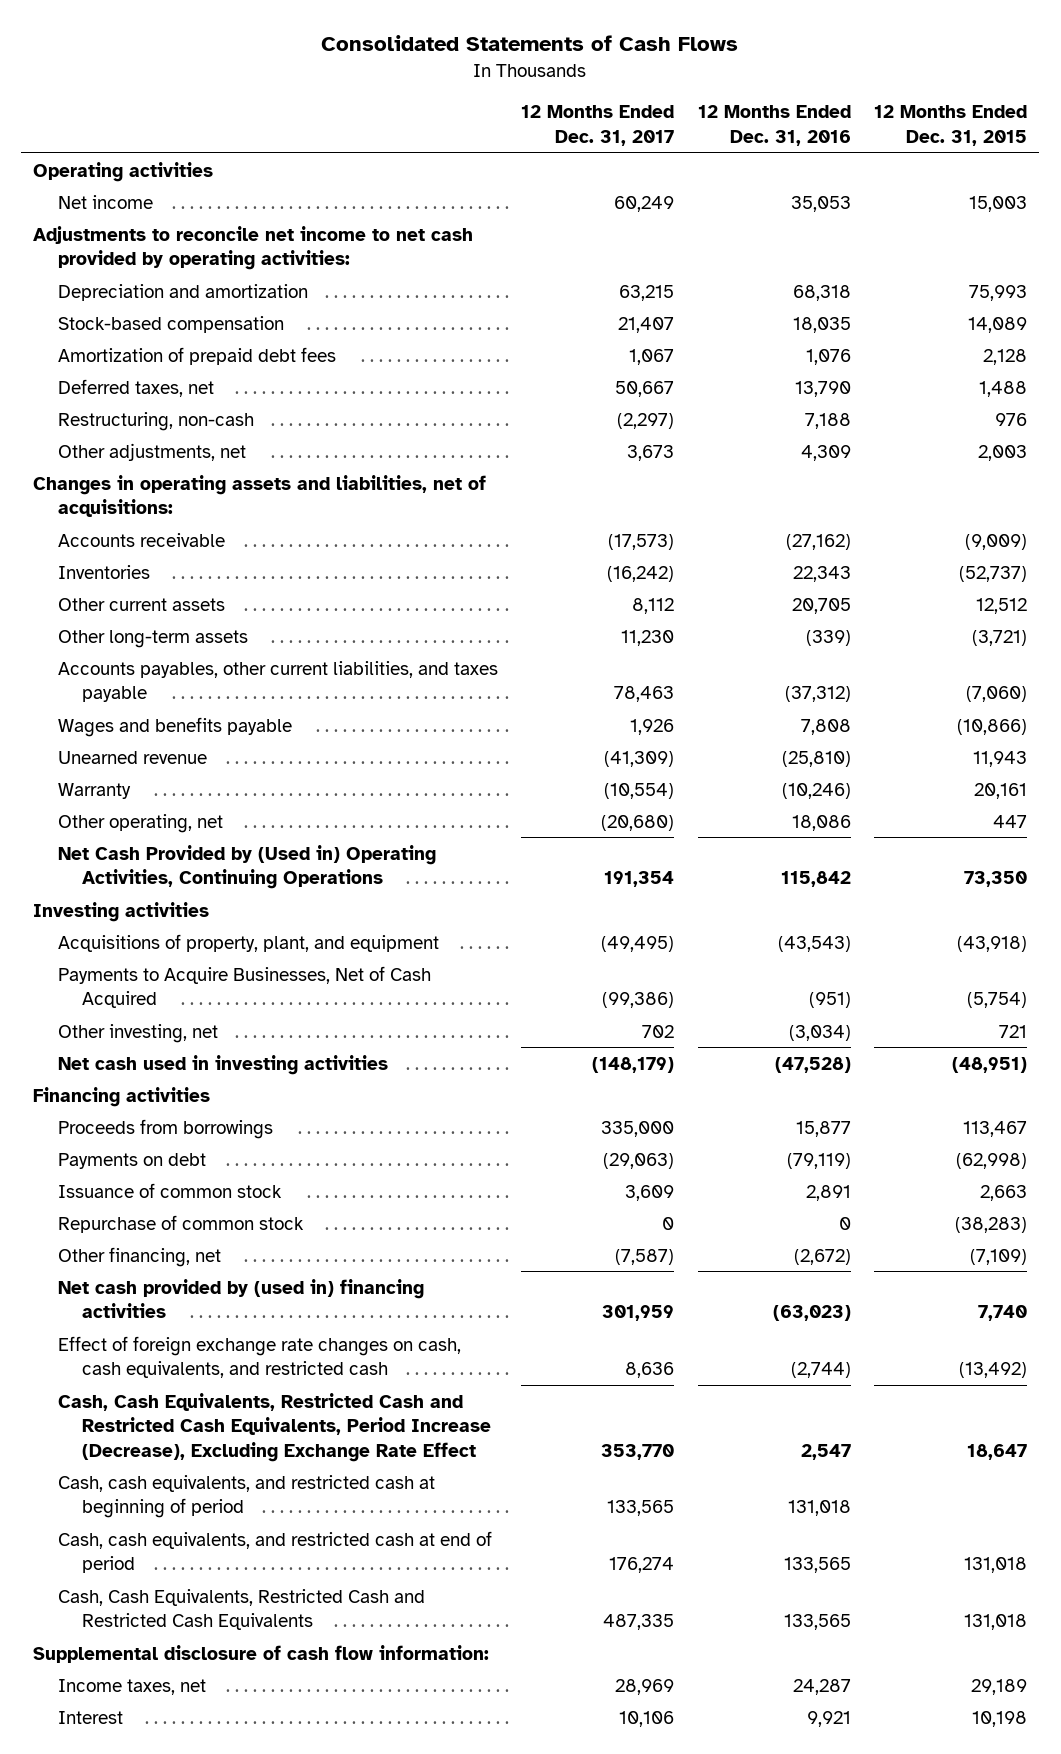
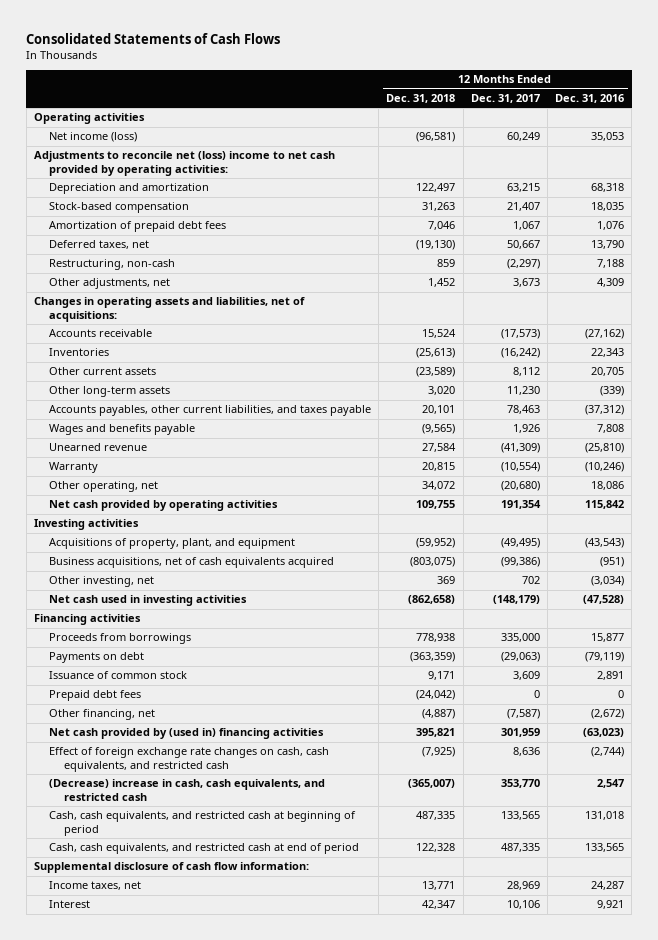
- | 12 Months Ended Dec. 31, 2017 | 12 Months Ended Dec. 31, 2016 | 12 Months Ended Dec. 31, 2015
+ | 12 Months Ended Dec. 31, 2018 | 12 Months Ended Dec. 31, 2017 | 12 Months Ended Dec. 31, 2016
- Net income | 60,249 | 35,053 | 15,003
- Adjustments to reconcile net income to net cash provided by operating activities:
+ Net income (loss) | (96,581) | 60,249 | 35,053
+ Adjustments to reconcile net (loss) income to net cash provided by operating activities:
- Net Cash Provided by (Used in) Operating Activities, Continuing Operations | 191,354 | 115,842 | 73,350
+ Net cash provided by operating activities | 109,755 | 191,354 | 115,842
- Payments to Acquire Businesses, Net of Cash Acquired | (99,386) | (951) | (5,754)
+ Business acquisitions, net of cash equivalents acquired | (803,075) | (99,386) | (951)
- Repurchase of common stock | 0 | 0 | (38,283)
+ Prepaid debt fees | (24,042) | 0 | 0
- Cash, Cash Equivalents, Restricted Cash and Restricted Cash Equivalents, Period Increase (Decrease), Excluding Exchange Rate Effect | 353,770 | 2,547 | 18,647
+ (Decrease) increase in cash, cash equivalents, and restricted cash | (365,007) | 353,770 | 2,547
- Cash, cash equivalents, and restricted cash at end of period | 176,274 | 133,565 | 131,018
- Cash, Cash Equivalents, Restricted Cash and Restricted Cash Equivalents | 487,335 | 133,565 | 131,018
+ Cash, cash equivalents, and restricted cash at end of period | 122,328 | 487,335 | 133,565

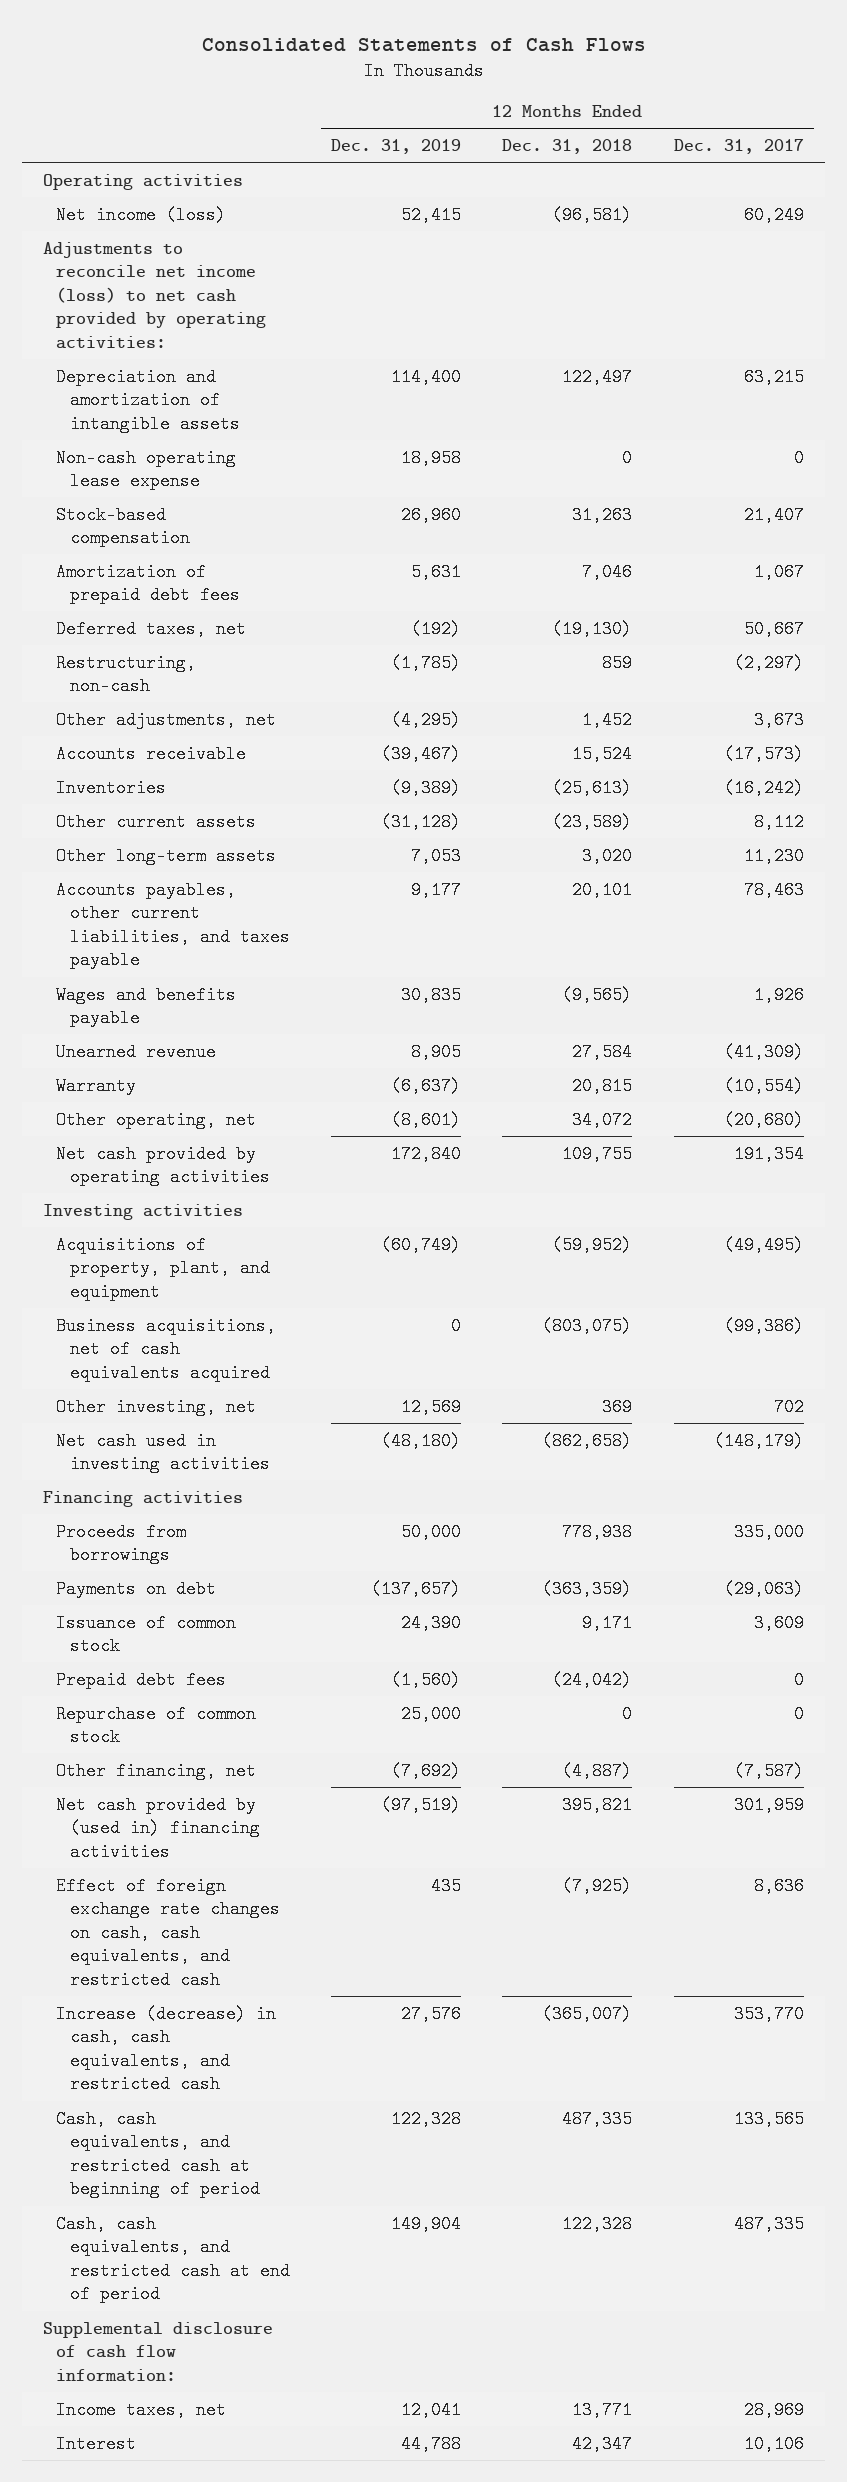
- | 12 Months Ended Dec. 31, 2018 | 12 Months Ended Dec. 31, 2017 | 12 Months Ended Dec. 31, 2016
+ | 12 Months Ended Dec. 31, 2019 | 12 Months Ended Dec. 31, 2018 | 12 Months Ended Dec. 31, 2017
- Adjustments to reconcile net (loss) income to net cash provided by operating activities:
- Depreciation and amortization | 122,497 | 63,215 | 68,318
+ Adjustments to reconcile net income (loss) to net cash provided by operating activities:
+ Depreciation and amortization of intangible assets | 114,400 | 122,497 | 63,215
+ Non-cash operating lease expense | 18,958 | 0 | 0
- Changes in operating assets and liabilities, net of acquisitions:
+ Repurchase of common stock | 25,000 | 0 | 0
- (Decrease) increase in cash, cash equivalents, and restricted cash | (365,007) | 353,770 | 2,547
+ Increase (decrease) in cash, cash equivalents, and restricted cash | 27,576 | (365,007) | 353,770

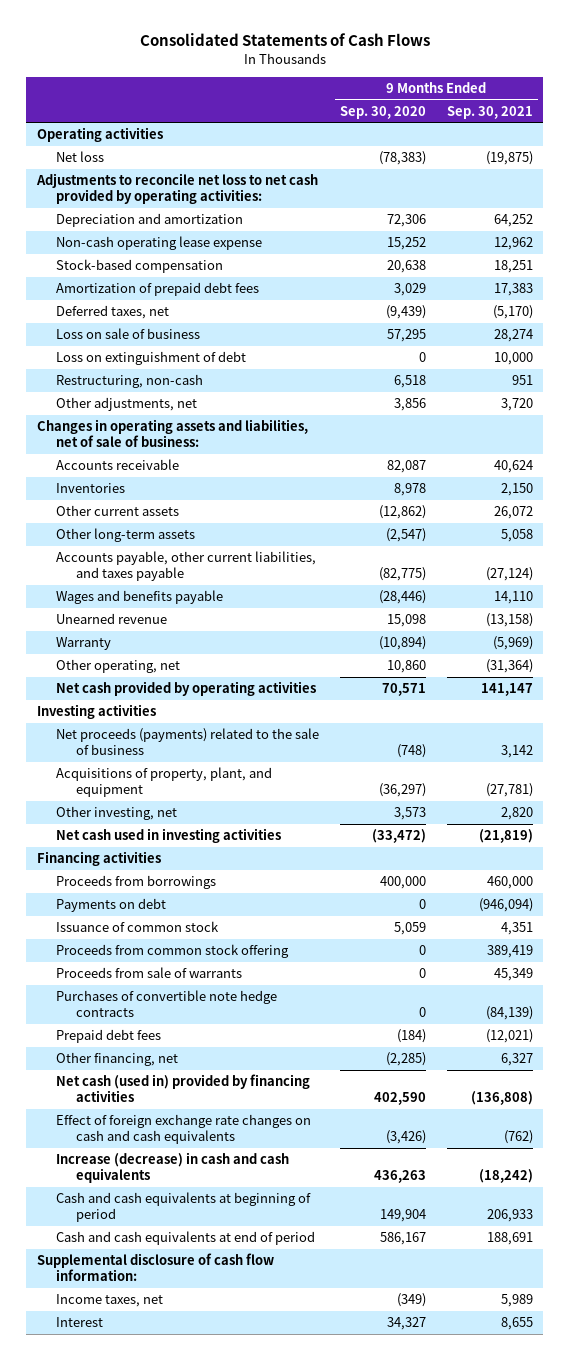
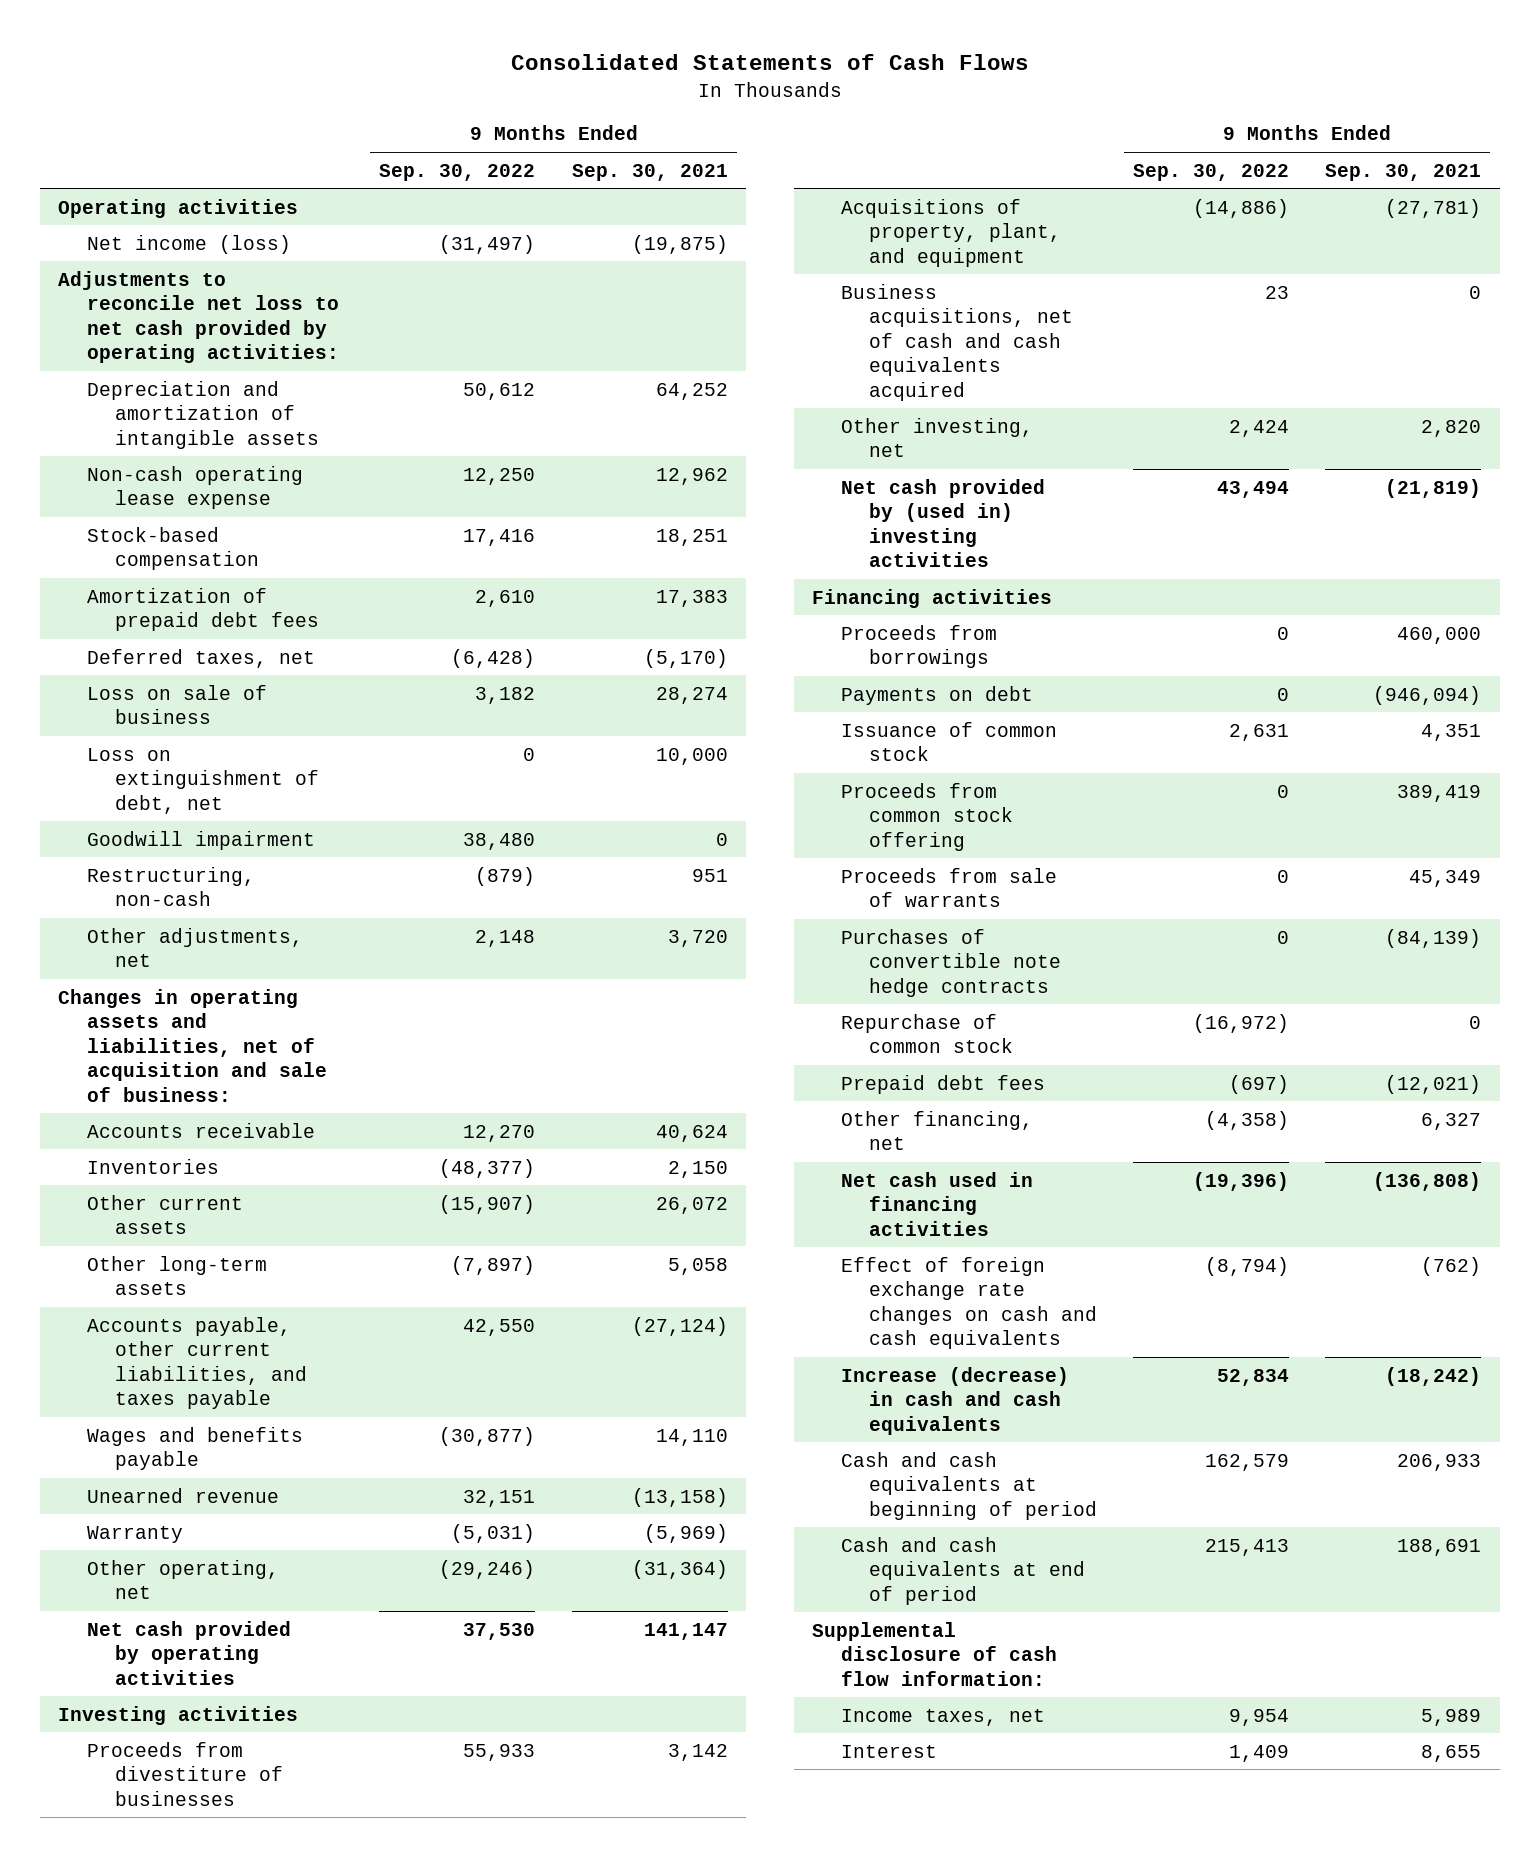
- | 9 Months Ended Sep. 30, 2020 | 9 Months Ended Sep. 30, 2021
+ | 9 Months Ended Sep. 30, 2022 | 9 Months Ended Sep. 30, 2021
- Net loss | (78,383) | (19,875)
+ Net income (loss) | (31,497) | (19,875)
- Depreciation and amortization | 72,306 | 64,252
+ Depreciation and amortization of intangible assets | 50,612 | 64,252
- Loss on extinguishment of debt | 0 | 10,000
+ Loss on extinguishment of debt, net | 0 | 10,000
+ Goodwill impairment | 38,480 | 0
- Changes in operating assets and liabilities, net of sale of business:
+ Changes in operating assets and liabilities, net of acquisition and sale of business:
- Net proceeds (payments) related to the sale of business | (748) | 3,142
+ Proceeds from divestiture of businesses | 55,933 | 3,142
+ Business acquisitions, net of cash and cash equivalents acquired | 23 | 0
- Net cash used in investing activities | (33,472) | (21,819)
+ Net cash provided by (used in) investing activities | 43,494 | (21,819)
+ Repurchase of common stock | (16,972) | 0
- Net cash (used in) provided by financing activities | 402,590 | (136,808)
+ Net cash used in financing activities | (19,396) | (136,808)

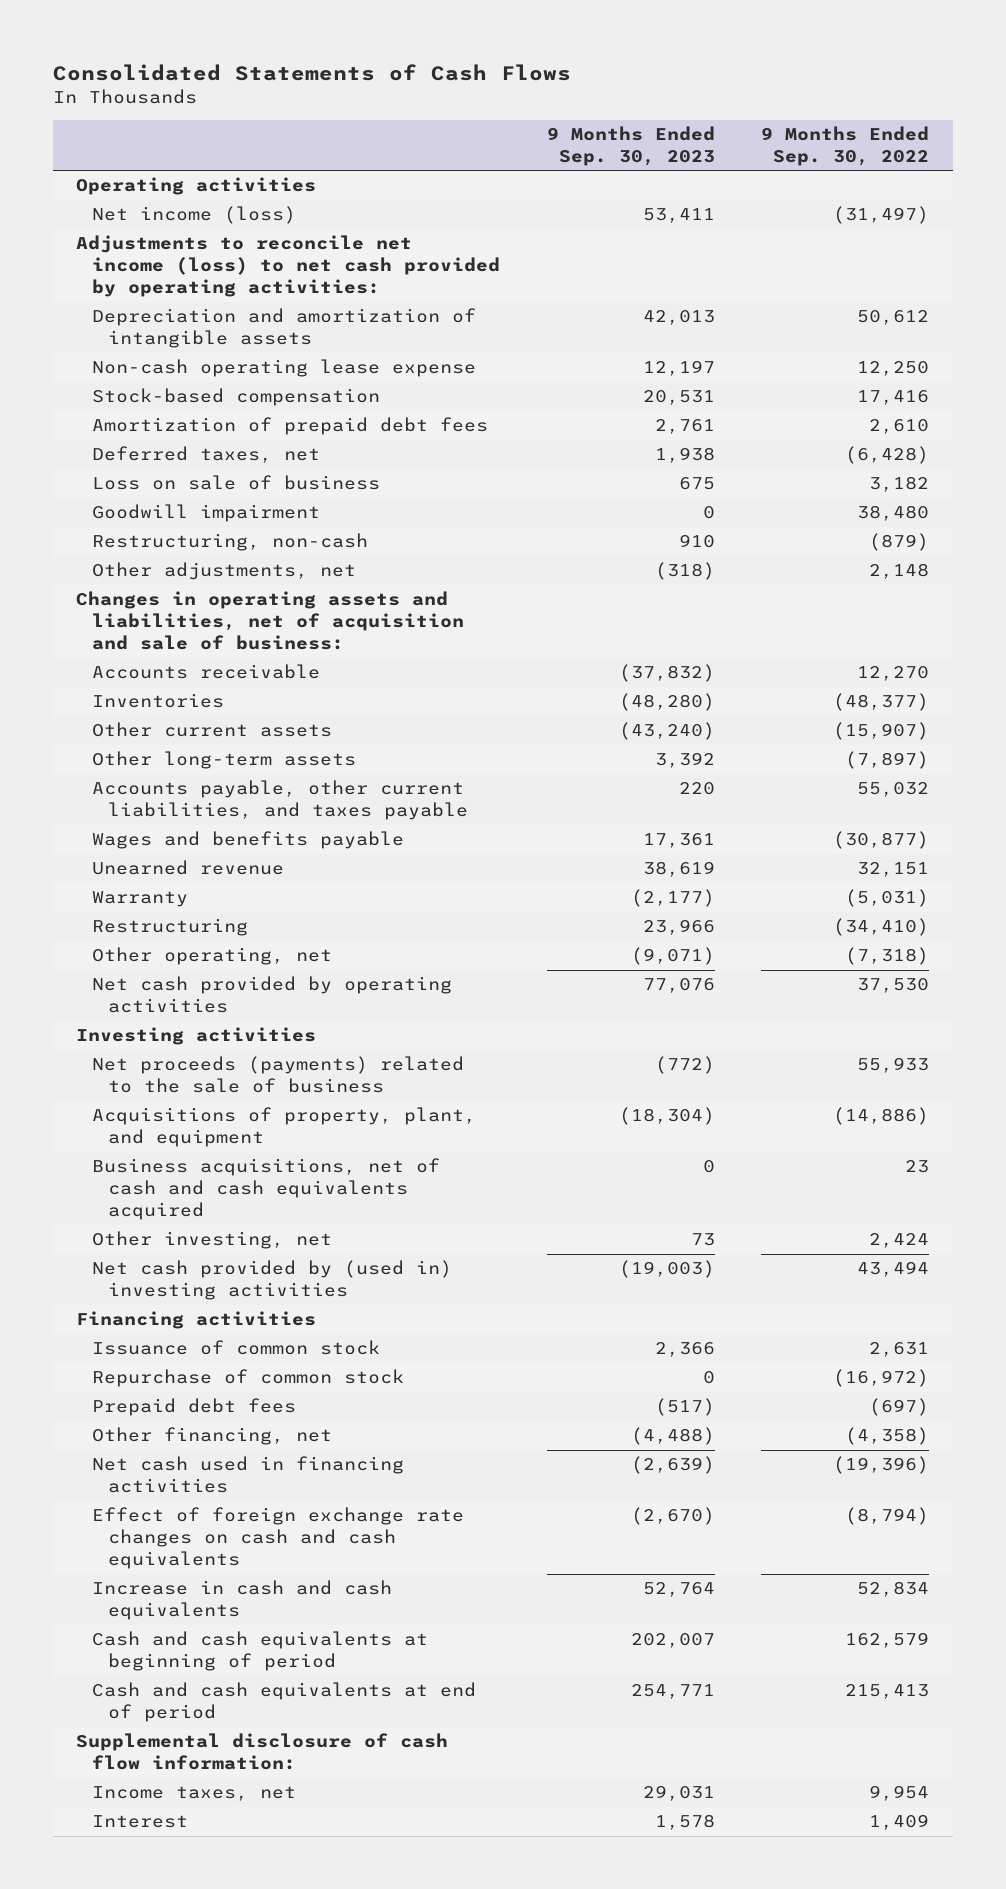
- | 9 Months Ended Sep. 30, 2022 | 9 Months Ended Sep. 30, 2021
+ | 9 Months Ended Sep. 30, 2023 | 9 Months Ended Sep. 30, 2022
- Adjustments to reconcile net loss to net cash provided by operating activities:
+ Adjustments to reconcile net income (loss) to net cash provided by operating activities:
- Loss on extinguishment of debt, net | 0 | 10,000
- Accounts payable, other current liabilities, and taxes payable | 42,550 | (27,124)
+ Accounts payable, other current liabilities, and taxes payable | 220 | 55,032
- Other operating, net | (29,246) | (31,364)
+ Restructuring | 23,966 | (34,410)
+ Other operating, net | (9,071) | (7,318)
- Proceeds from divestiture of businesses | 55,933 | 3,142
+ Net proceeds (payments) related to the sale of business | (772) | 55,933
- Proceeds from borrowings | 0 | 460,000
- Payments on debt | 0 | (946,094)
- Proceeds from common stock offering | 0 | 389,419
- Proceeds from sale of warrants | 0 | 45,349
- Purchases of convertible note hedge contracts | 0 | (84,139)
- Increase (decrease) in cash and cash equivalents | 52,834 | (18,242)
+ Increase in cash and cash equivalents | 52,764 | 52,834

